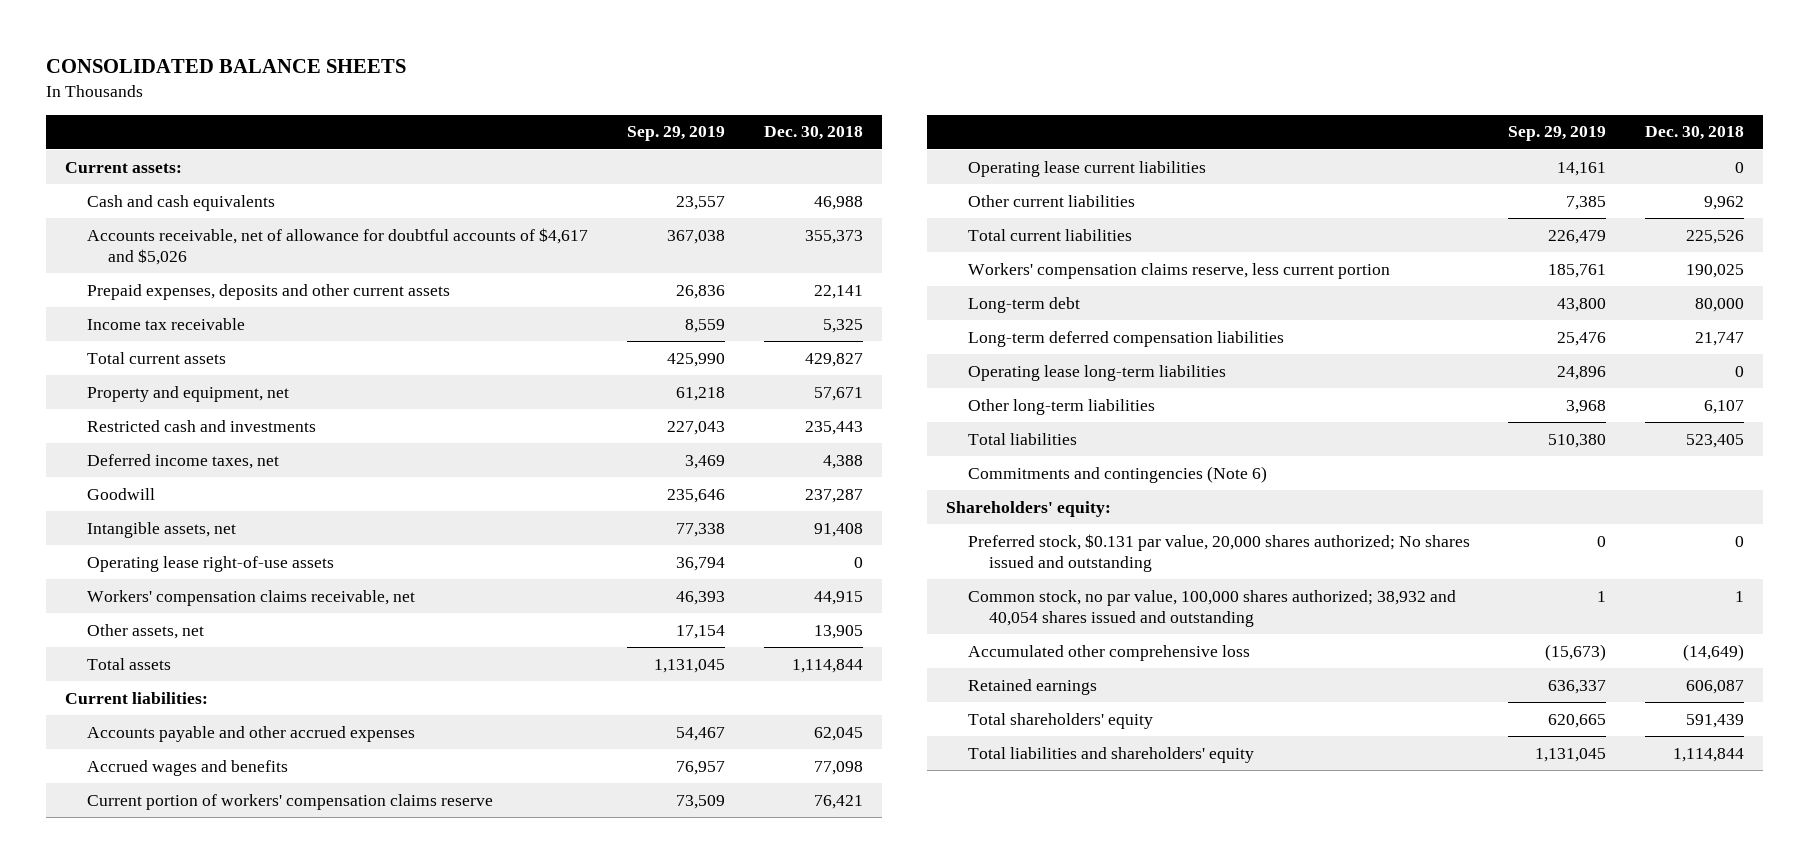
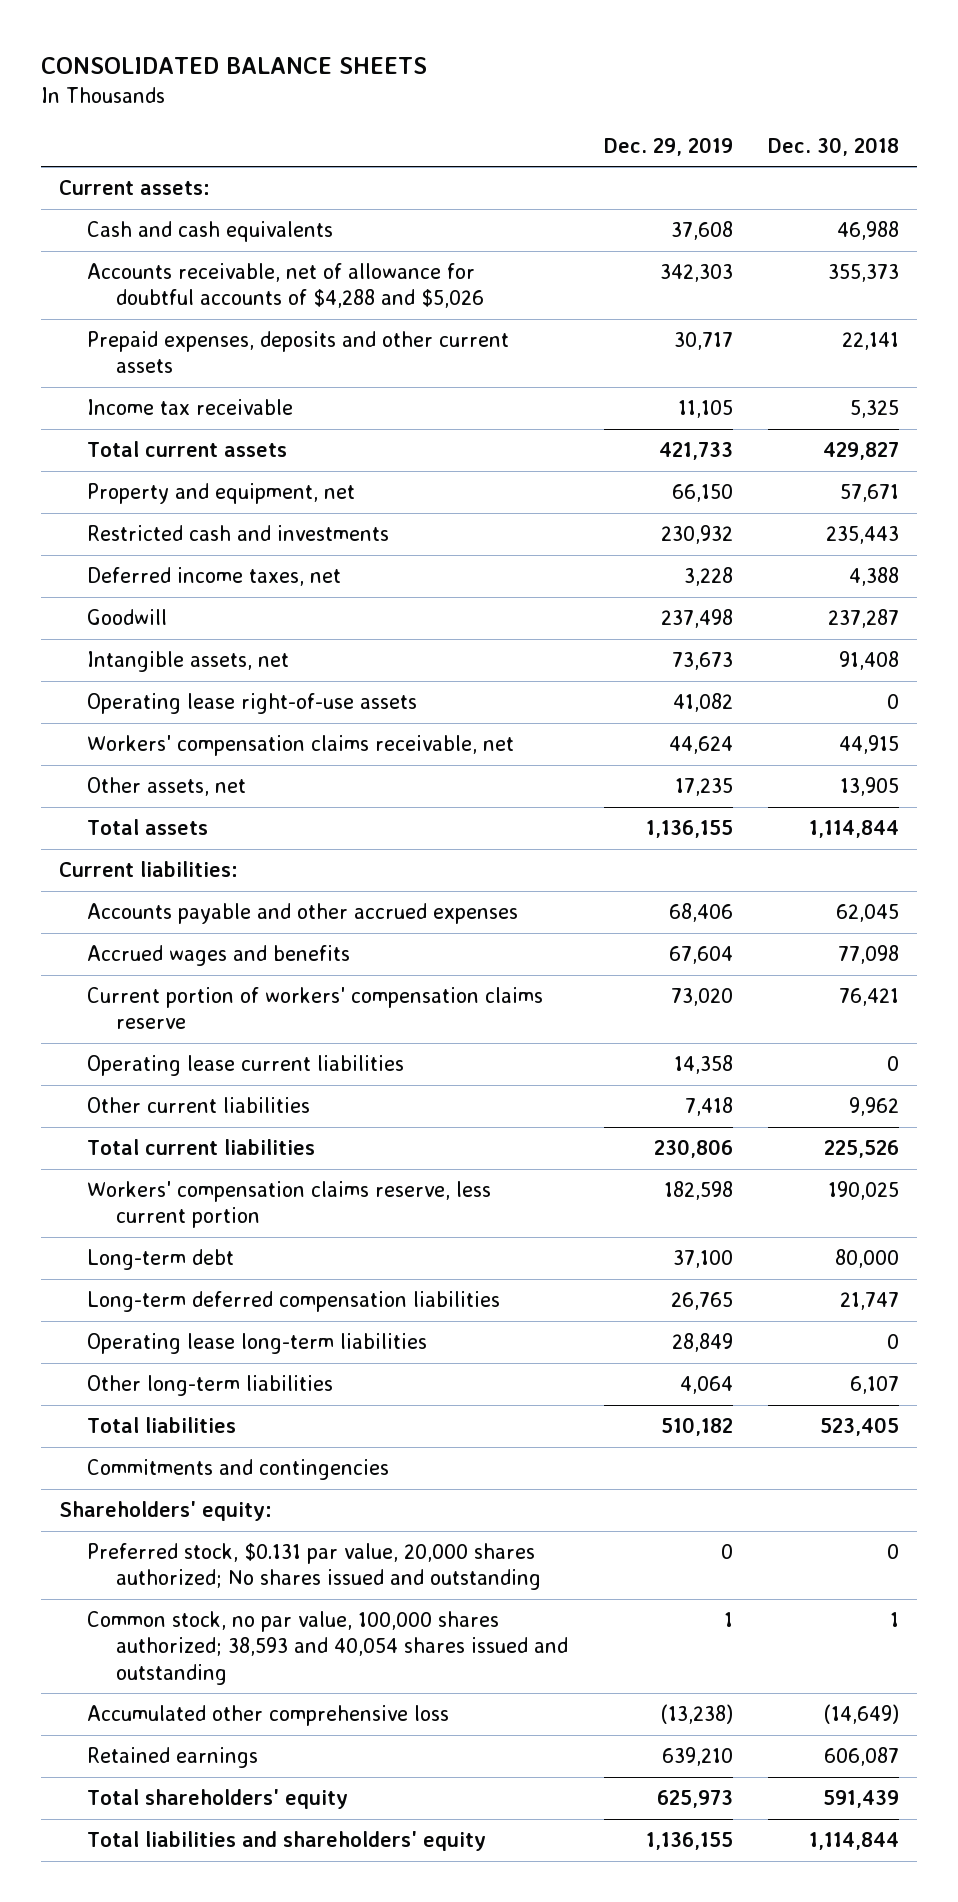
- | Sep. 29, 2019 | Dec. 30, 2018
+ | Dec. 29, 2019 | Dec. 30, 2018
- Accounts receivable, net of allowance for doubtful accounts of $4,617 and $5,026 | 367,038 | 355,373
+ Accounts receivable, net of allowance for doubtful accounts of $4,288 and $5,026 | 342,303 | 355,373
- Commitments and contingencies (Note 6)
+ Commitments and contingencies
- Common stock, no par value, 100,000 shares authorized; 38,932 and 40,054 shares issued and outstanding | 1 | 1
+ Common stock, no par value, 100,000 shares authorized; 38,593 and 40,054 shares issued and outstanding | 1 | 1

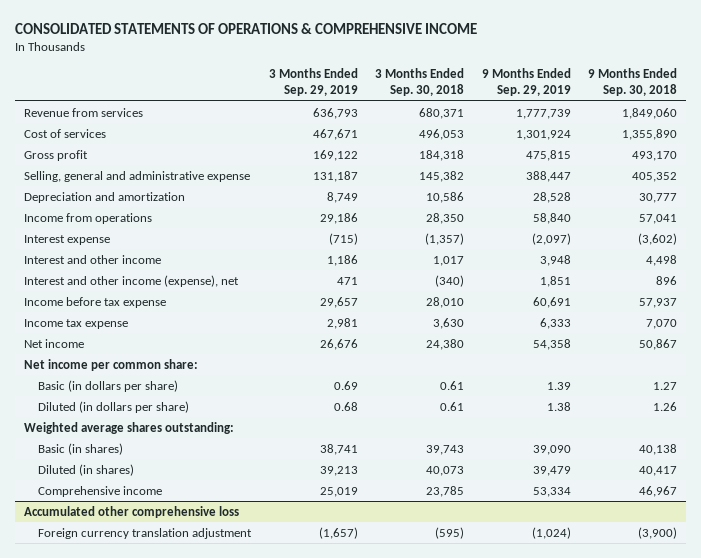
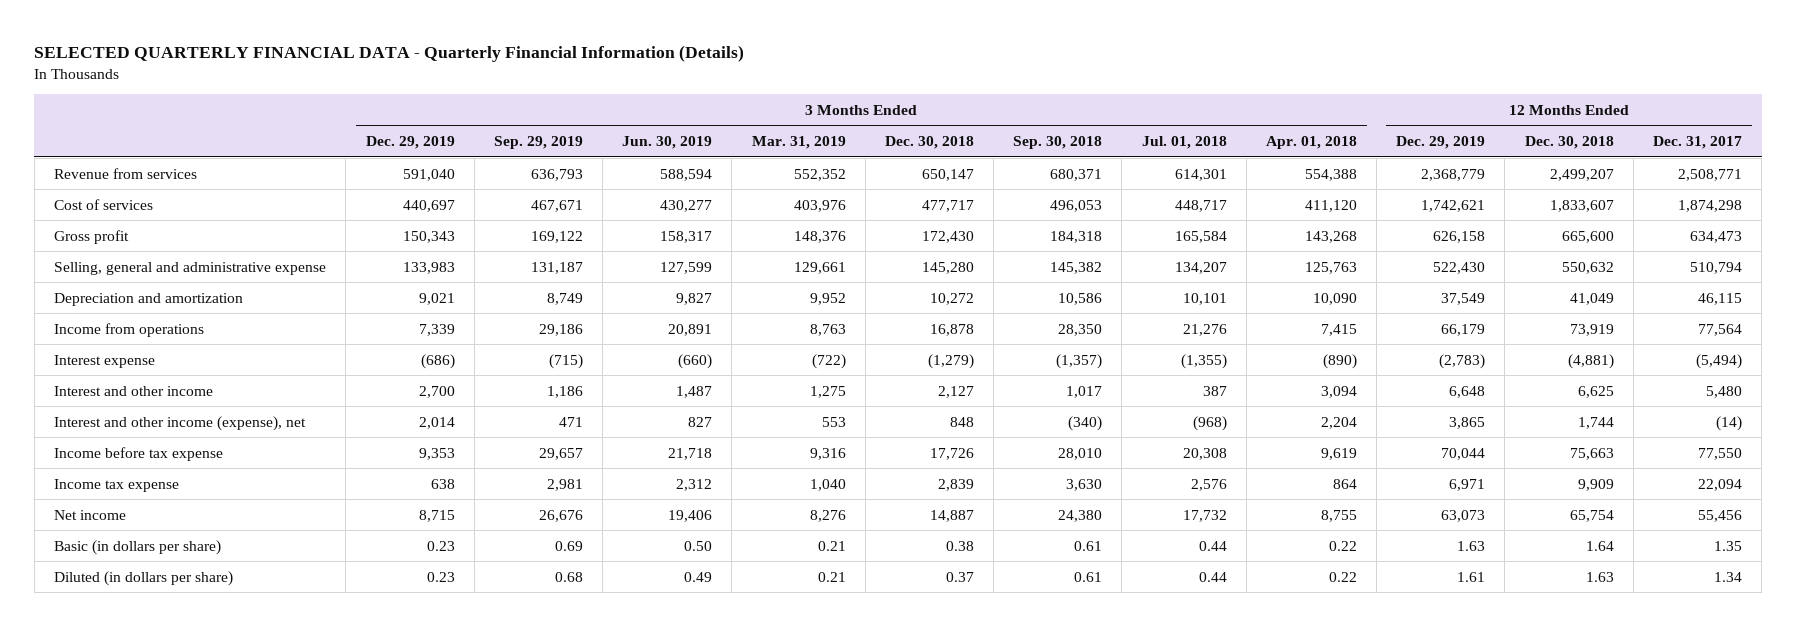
- CONSOLIDATED STATEMENTS OF OPERATIONS & COMPREHENSIVE INCOME
+ SELECTED QUARTERLY FINANCIAL DATA - Quarterly Financial Information (Details)
- | 3 Months Ended Sep. 29, 2019 | 3 Months Ended Sep. 30, 2018 | 9 Months Ended Sep. 29, 2019 | 9 Months Ended Sep. 30, 2018
+ | 3 Months Ended Dec. 29, 2019 | 3 Months Ended Sep. 29, 2019 | 3 Months Ended Jun. 30, 2019 | 3 Months Ended Mar. 31, 2019 | 3 Months Ended Dec. 30, 2018 | 3 Months Ended Sep. 30, 2018 | 3 Months Ended Jul. 01, 2018 | 3 Months Ended Apr. 01, 2018 | 12 Months Ended Dec. 29, 2019 | 12 Months Ended Dec. 30, 2018 | 12 Months Ended Dec. 31, 2017
- Net income per common share:
- Weighted average shares outstanding:
- Basic (in shares) | 38,741 | 39,743 | 39,090 | 40,138
- Diluted (in shares) | 39,213 | 40,073 | 39,479 | 40,417
- Comprehensive income | 25,019 | 23,785 | 53,334 | 46,967
- Accumulated other comprehensive loss
- Foreign currency translation adjustment | (1,657) | (595) | (1,024) | (3,900)

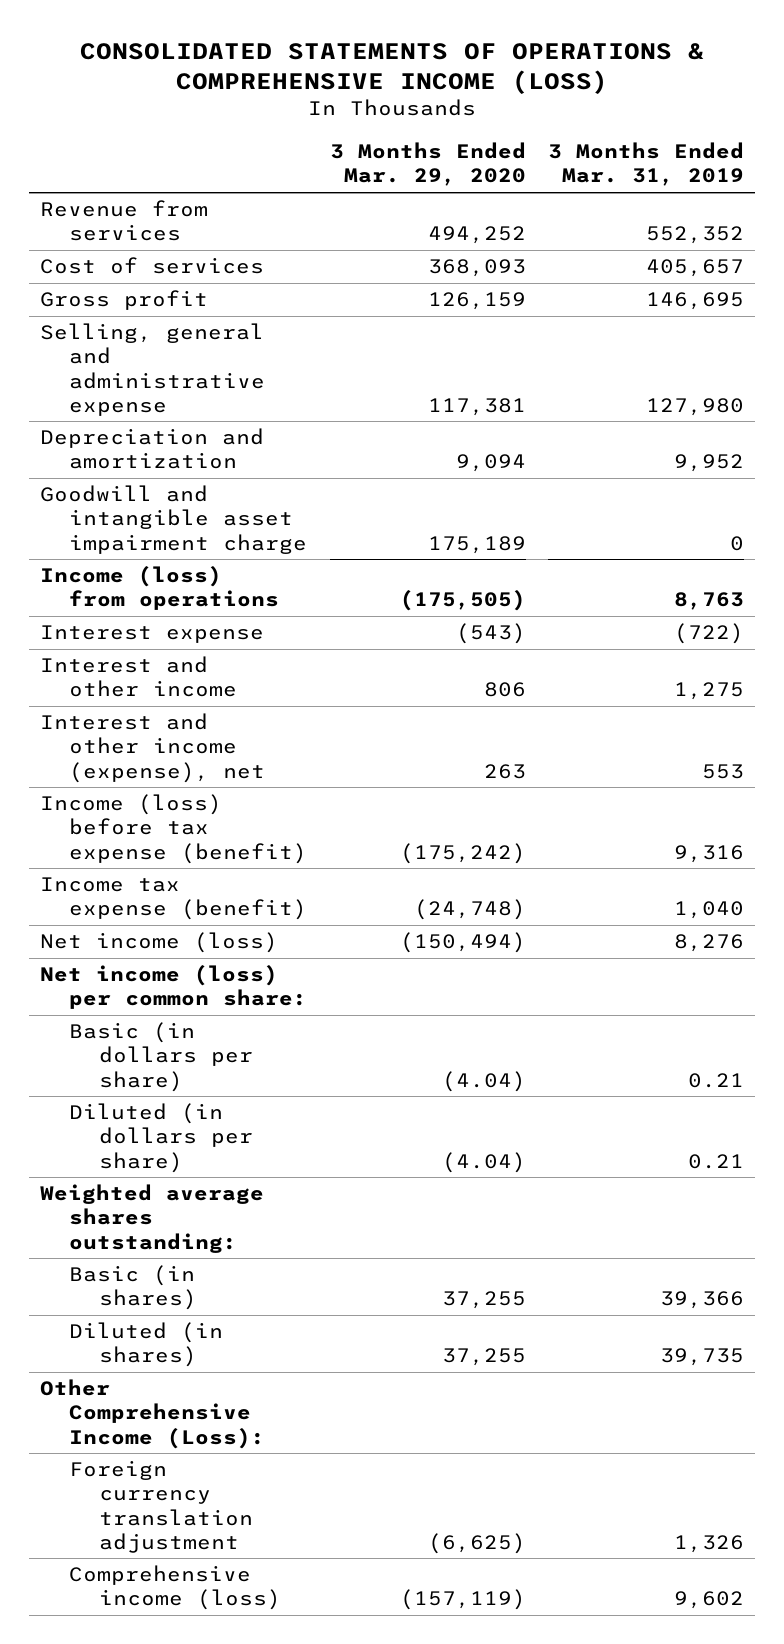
- SELECTED QUARTERLY FINANCIAL DATA - Quarterly Financial Information (Details)
+ CONSOLIDATED STATEMENTS OF OPERATIONS & COMPREHENSIVE INCOME (LOSS)
- | 3 Months Ended Dec. 29, 2019 | 3 Months Ended Sep. 29, 2019 | 3 Months Ended Jun. 30, 2019 | 3 Months Ended Mar. 31, 2019 | 3 Months Ended Dec. 30, 2018 | 3 Months Ended Sep. 30, 2018 | 3 Months Ended Jul. 01, 2018 | 3 Months Ended Apr. 01, 2018 | 12 Months Ended Dec. 29, 2019 | 12 Months Ended Dec. 30, 2018 | 12 Months Ended Dec. 31, 2017
+ | 3 Months Ended Mar. 29, 2020 | 3 Months Ended Mar. 31, 2019
- Cost of services | 440,697 | 467,671 | 430,277 | 403,976 | 477,717 | 496,053 | 448,717 | 411,120 | 1,742,621 | 1,833,607 | 1,874,298
- Gross profit | 150,343 | 169,122 | 158,317 | 148,376 | 172,430 | 184,318 | 165,584 | 143,268 | 626,158 | 665,600 | 634,473
- Selling, general and administrative expense | 133,983 | 131,187 | 127,599 | 129,661 | 145,280 | 145,382 | 134,207 | 125,763 | 522,430 | 550,632 | 510,794
+ Cost of services | 368,093 | 405,657
+ Gross profit | 126,159 | 146,695
+ Selling, general and administrative expense | 117,381 | 127,980
- Income from operations | 7,339 | 29,186 | 20,891 | 8,763 | 16,878 | 28,350 | 21,276 | 7,415 | 66,179 | 73,919 | 77,564
+ Goodwill and intangible asset impairment charge | 175,189 | 0
+ Income (loss) from operations | (175,505) | 8,763
- Income before tax expense | 9,353 | 29,657 | 21,718 | 9,316 | 17,726 | 28,010 | 20,308 | 9,619 | 70,044 | 75,663 | 77,550
- Income tax expense | 638 | 2,981 | 2,312 | 1,040 | 2,839 | 3,630 | 2,576 | 864 | 6,971 | 9,909 | 22,094
- Net income | 8,715 | 26,676 | 19,406 | 8,276 | 14,887 | 24,380 | 17,732 | 8,755 | 63,073 | 65,754 | 55,456
+ Income (loss) before tax expense (benefit) | (175,242) | 9,316
+ Income tax expense (benefit) | (24,748) | 1,040
+ Net income (loss) | (150,494) | 8,276
+ Net income (loss) per common share:
+ Weighted average shares outstanding:
+ Basic (in shares) | 37,255 | 39,366
+ Diluted (in shares) | 37,255 | 39,735
+ Other Comprehensive Income (Loss):
+ Foreign currency translation adjustment | (6,625) | 1,326
+ Comprehensive income (loss) | (157,119) | 9,602

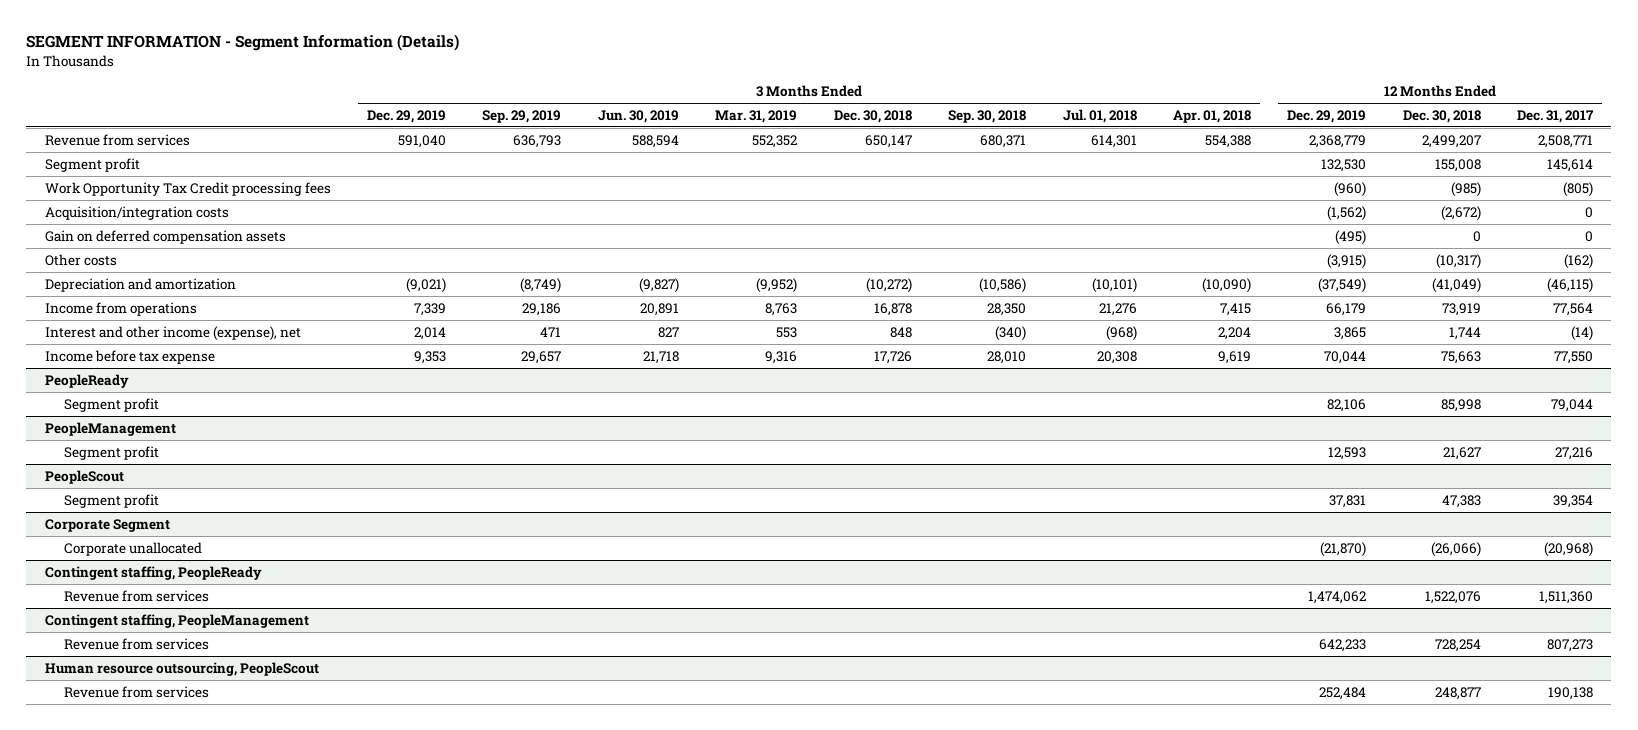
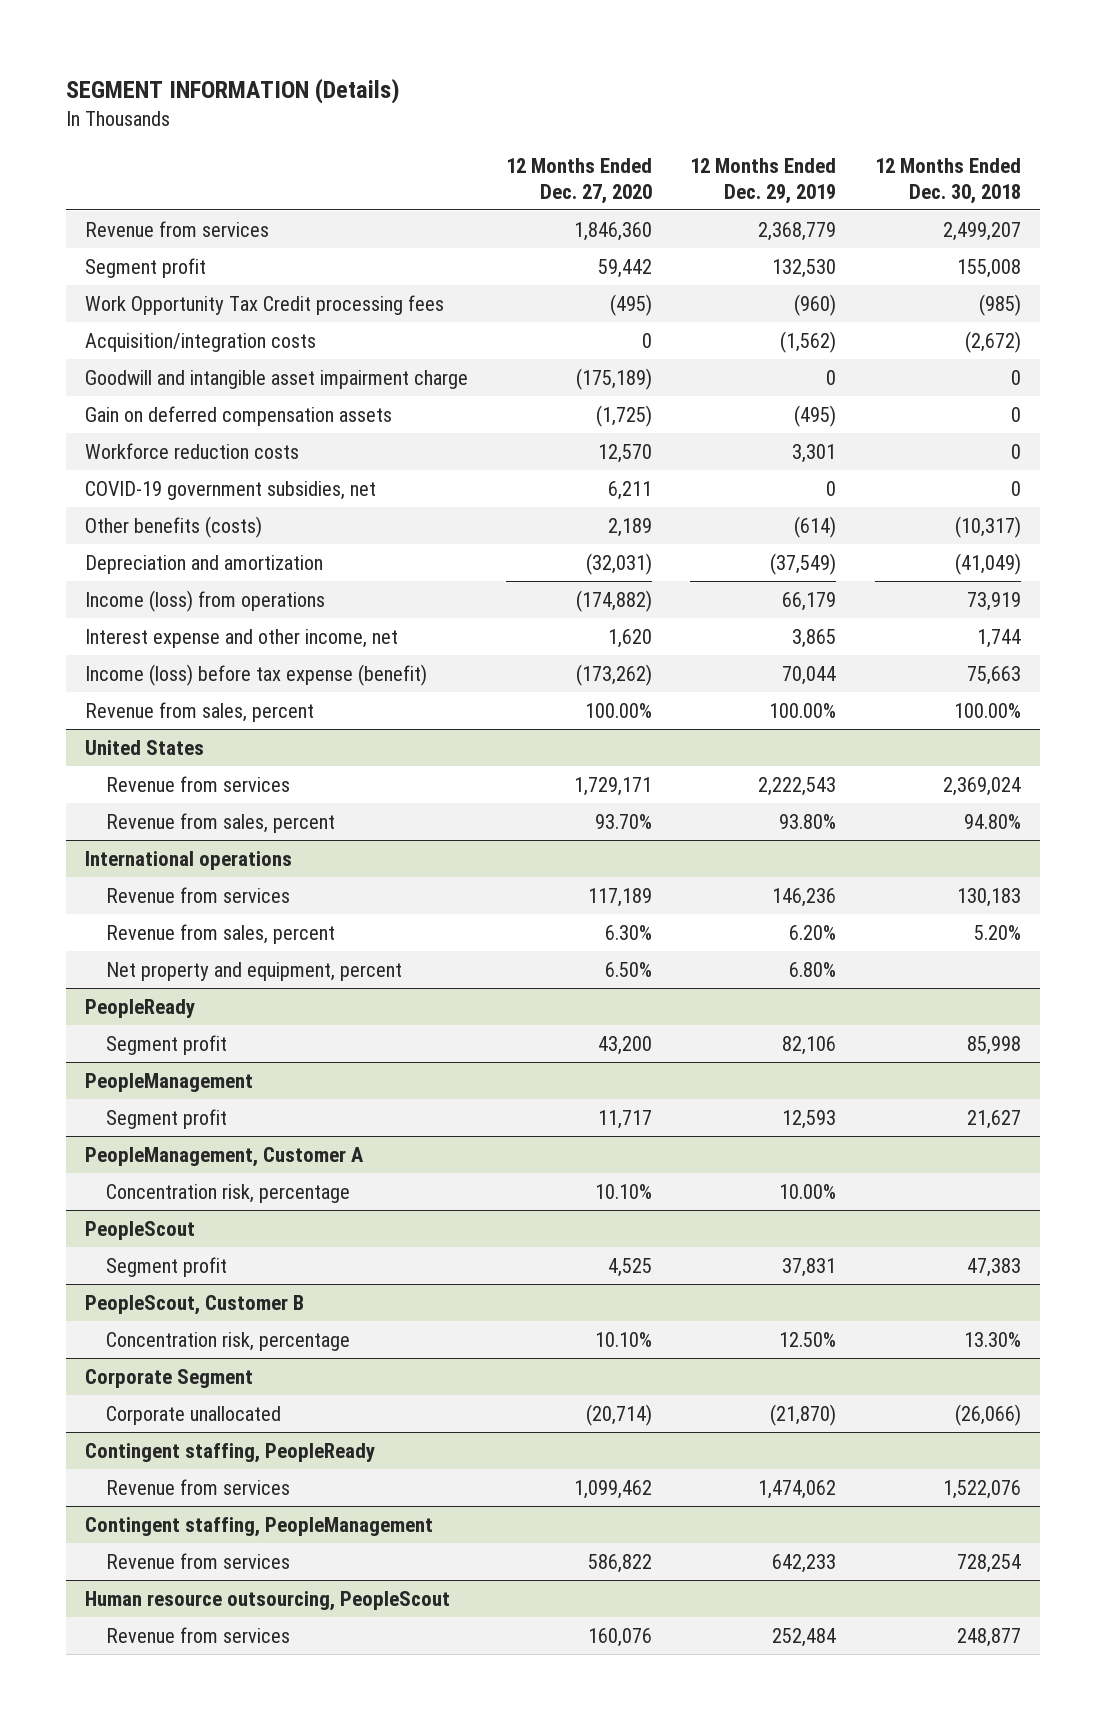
- SEGMENT INFORMATION - Segment Information (Details)
+ SEGMENT INFORMATION (Details)
- | 3 Months Ended Dec. 29, 2019 | 3 Months Ended Sep. 29, 2019 | 3 Months Ended Jun. 30, 2019 | 3 Months Ended Mar. 31, 2019 | 3 Months Ended Dec. 30, 2018 | 3 Months Ended Sep. 30, 2018 | 3 Months Ended Jul. 01, 2018 | 3 Months Ended Apr. 01, 2018 | 12 Months Ended Dec. 29, 2019 | 12 Months Ended Dec. 30, 2018 | 12 Months Ended Dec. 31, 2017
+ | 12 Months Ended Dec. 27, 2020 | 12 Months Ended Dec. 29, 2019 | 12 Months Ended Dec. 30, 2018
+ Goodwill and intangible asset impairment charge | (175,189) | 0 | 0
- Other costs | | | | | | | | | (3,915) | (10,317) | (162)
+ Workforce reduction costs | 12,570 | 3,301 | 0
+ COVID-19 government subsidies, net | 6,211 | 0 | 0
+ Other benefits (costs) | 2,189 | (614) | (10,317)
- Income from operations | 7,339 | 29,186 | 20,891 | 8,763 | 16,878 | 28,350 | 21,276 | 7,415 | 66,179 | 73,919 | 77,564
- Interest and other income (expense), net | 2,014 | 471 | 827 | 553 | 848 | (340) | (968) | 2,204 | 3,865 | 1,744 | (14)
- Income before tax expense | 9,353 | 29,657 | 21,718 | 9,316 | 17,726 | 28,010 | 20,308 | 9,619 | 70,044 | 75,663 | 77,550
+ Income (loss) from operations | (174,882) | 66,179 | 73,919
+ Interest expense and other income, net | 1,620 | 3,865 | 1,744
+ Income (loss) before tax expense (benefit) | (173,262) | 70,044 | 75,663
+ Revenue from sales, percent | 100.00% | 100.00% | 100.00%
+ United States
+ Revenue from services | 1,729,171 | 2,222,543 | 2,369,024
+ Revenue from sales, percent | 93.70% | 93.80% | 94.80%
+ International operations
+ Revenue from services | 117,189 | 146,236 | 130,183
+ Revenue from sales, percent | 6.30% | 6.20% | 5.20%
+ Net property and equipment, percent | 6.50% | 6.80% |
+ PeopleManagement, Customer A
+ Concentration risk, percentage | 10.10% | 10.00% |
+ PeopleScout, Customer B
+ Concentration risk, percentage | 10.10% | 12.50% | 13.30%

